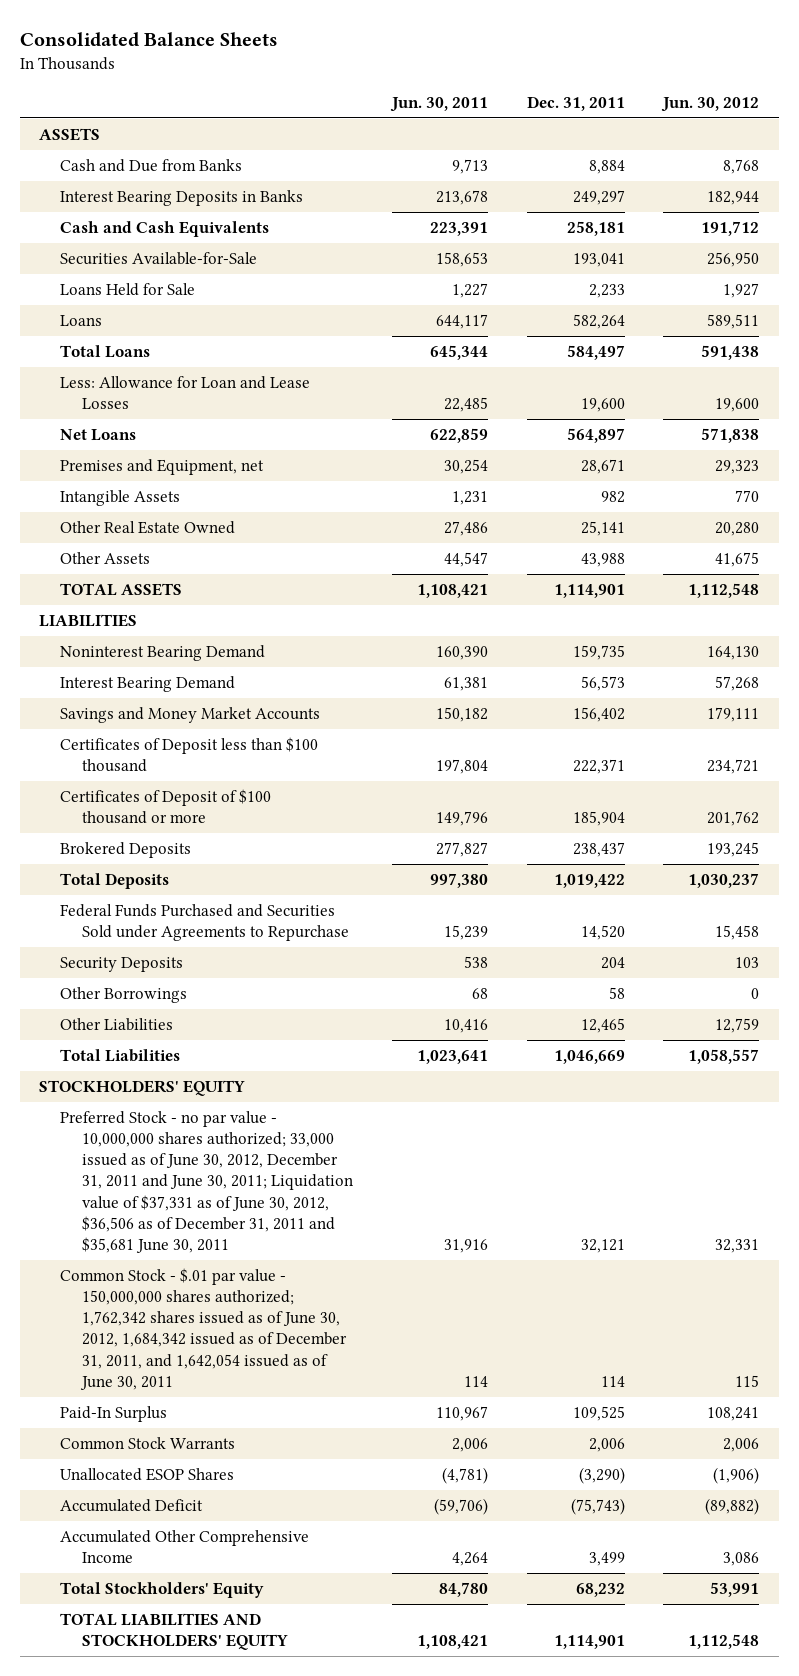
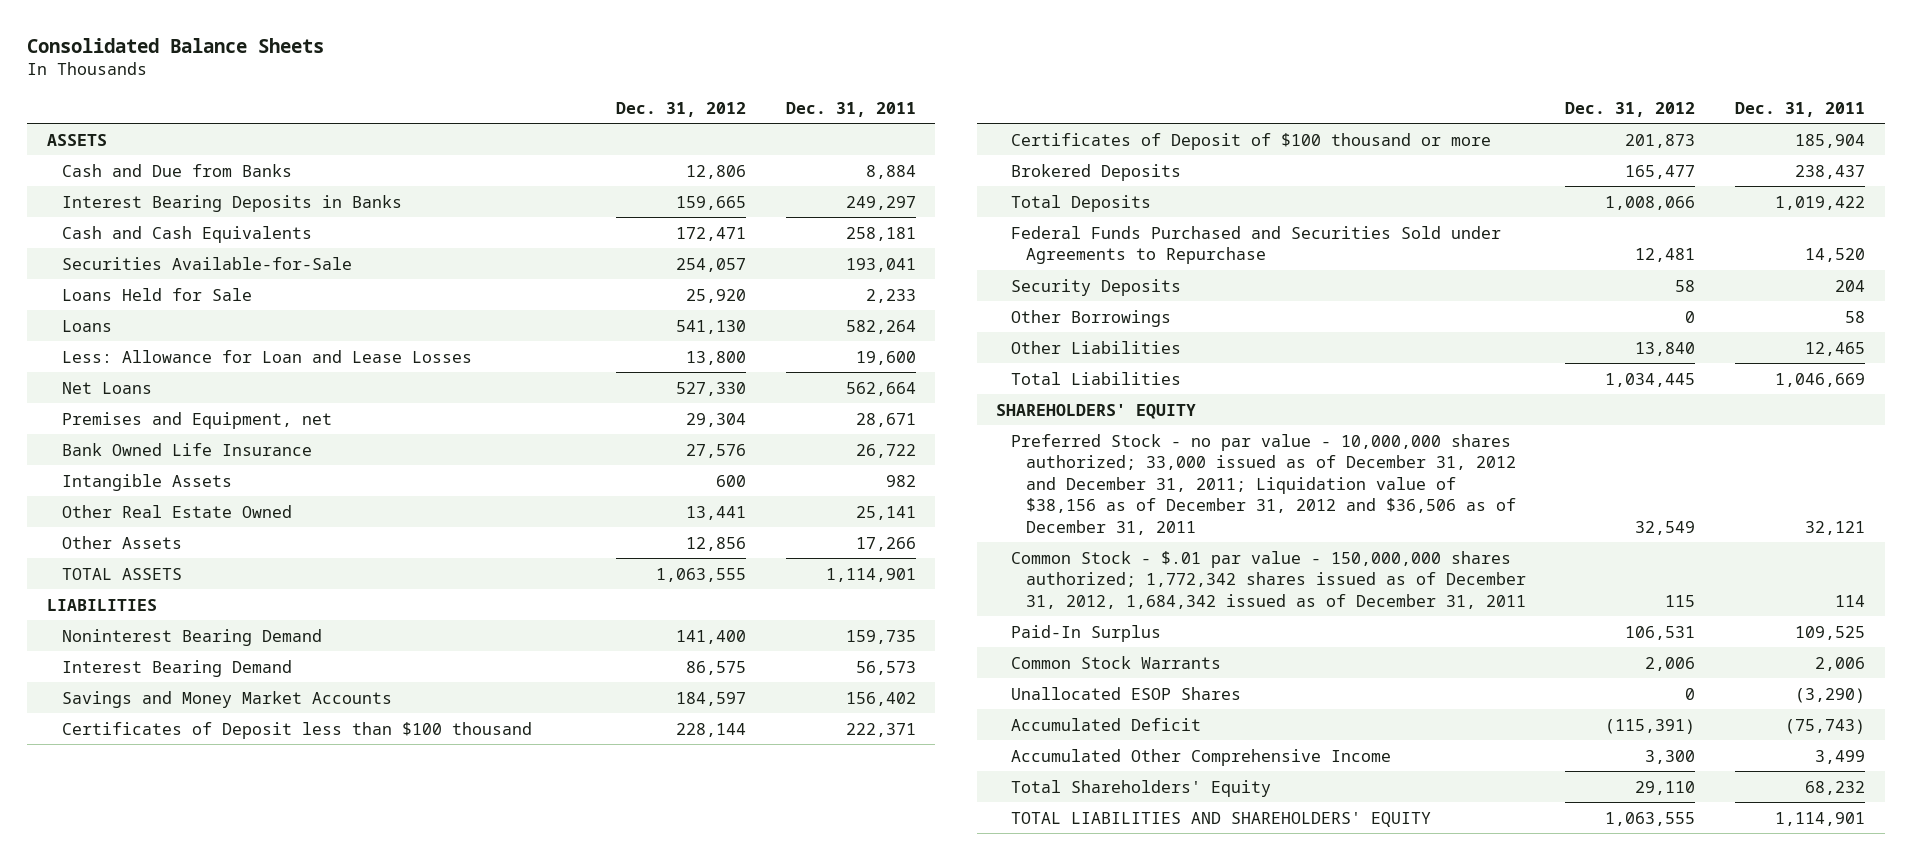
- | Jun. 30, 2011 | Dec. 31, 2011 | Jun. 30, 2012
+ | Dec. 31, 2012 | Dec. 31, 2011
- Total Loans | 645,344 | 584,497 | 591,438
- Net Loans | 622,859 | 564,897 | 571,838
+ Net Loans | 527,330 | 562,664
+ Bank Owned Life Insurance | 27,576 | 26,722
- Other Assets | 44,547 | 43,988 | 41,675
+ Other Assets | 12,856 | 17,266
- STOCKHOLDERS' EQUITY
- Preferred Stock - no par value - 10,000,000 shares authorized; 33,000 issued as of June 30, 2012, December 31, 2011 and June 30, 2011; Liquidation value of $37,331 as of June 30, 2012, $36,506 as of December 31, 2011 and $35,681 June 30, 2011 | 31,916 | 32,121 | 32,331
- Common Stock - $.01 par value - 150,000,000 shares authorized; 1,762,342 shares issued as of June 30, 2012, 1,684,342 issued as of December 31, 2011, and 1,642,054 issued as of June 30, 2011 | 114 | 114 | 115
+ SHAREHOLDERS' EQUITY
+ Preferred Stock - no par value - 10,000,000 shares authorized; 33,000 issued as of December 31, 2012 and December 31, 2011; Liquidation value of $38,156 as of December 31, 2012 and $36,506 as of December 31, 2011 | 32,549 | 32,121
+ Common Stock - $.01 par value - 150,000,000 shares authorized; 1,772,342 shares issued as of December 31, 2012, 1,684,342 issued as of December 31, 2011 | 115 | 114
- Total Stockholders' Equity | 84,780 | 68,232 | 53,991
- TOTAL LIABILITIES AND STOCKHOLDERS' EQUITY | 1,108,421 | 1,114,901 | 1,112,548
+ Total Shareholders' Equity | 29,110 | 68,232
+ TOTAL LIABILITIES AND SHAREHOLDERS' EQUITY | 1,063,555 | 1,114,901

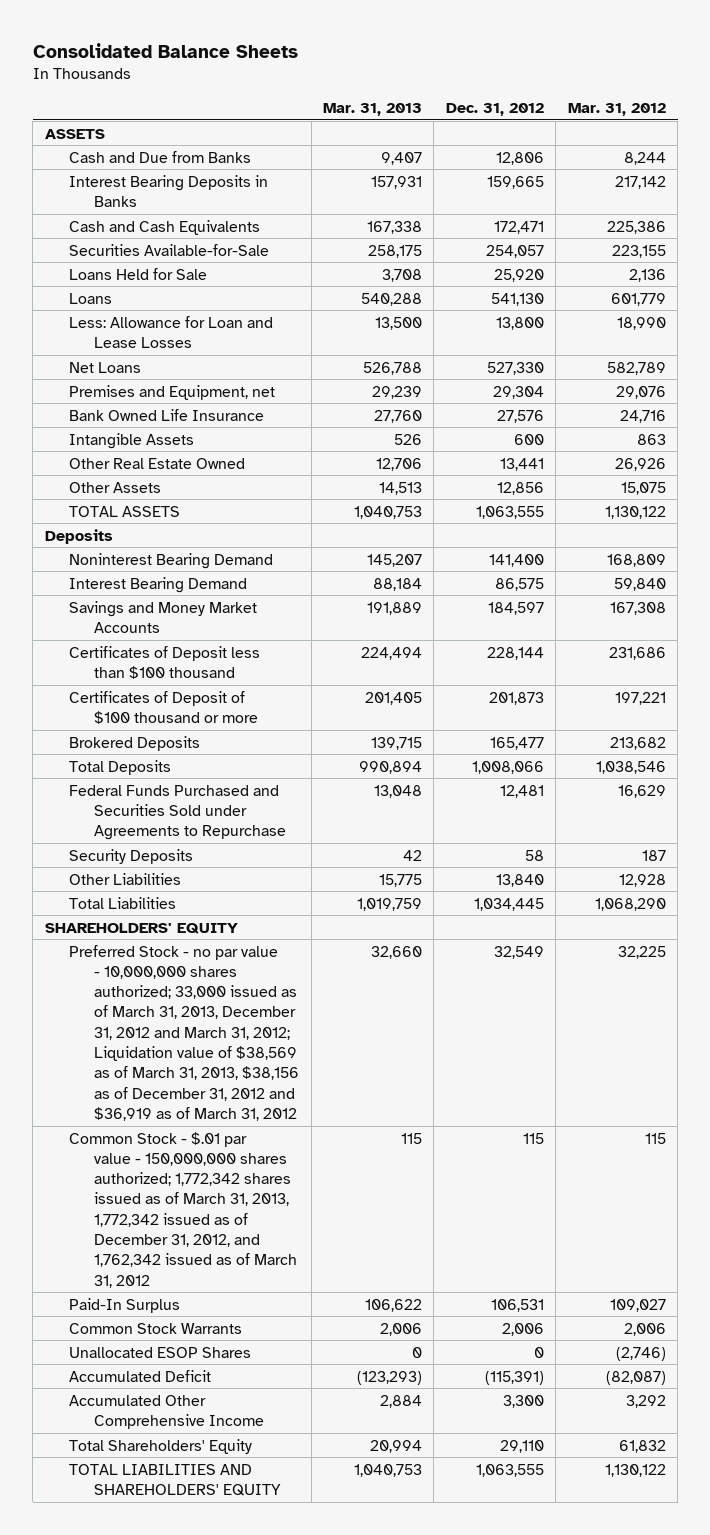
- | Dec. 31, 2012 | Dec. 31, 2011
+ | Mar. 31, 2013 | Dec. 31, 2012 | Mar. 31, 2012
- LIABILITIES
+ Deposits
- Other Borrowings | 0 | 58
- Preferred Stock - no par value - 10,000,000 shares authorized; 33,000 issued as of December 31, 2012 and December 31, 2011; Liquidation value of $38,156 as of December 31, 2012 and $36,506 as of December 31, 2011 | 32,549 | 32,121
- Common Stock - $.01 par value - 150,000,000 shares authorized; 1,772,342 shares issued as of December 31, 2012, 1,684,342 issued as of December 31, 2011 | 115 | 114
+ Preferred Stock - no par value - 10,000,000 shares authorized; 33,000 issued as of March 31, 2013, December 31, 2012 and March 31, 2012; Liquidation value of $38,569 as of March 31, 2013, $38,156 as of December 31, 2012 and $36,919 as of March 31, 2012 | 32,660 | 32,549 | 32,225
+ Common Stock - $.01 par value - 150,000,000 shares authorized; 1,772,342 shares issued as of March 31, 2013, 1,772,342 issued as of December 31, 2012, and 1,762,342 issued as of March 31, 2012 | 115 | 115 | 115

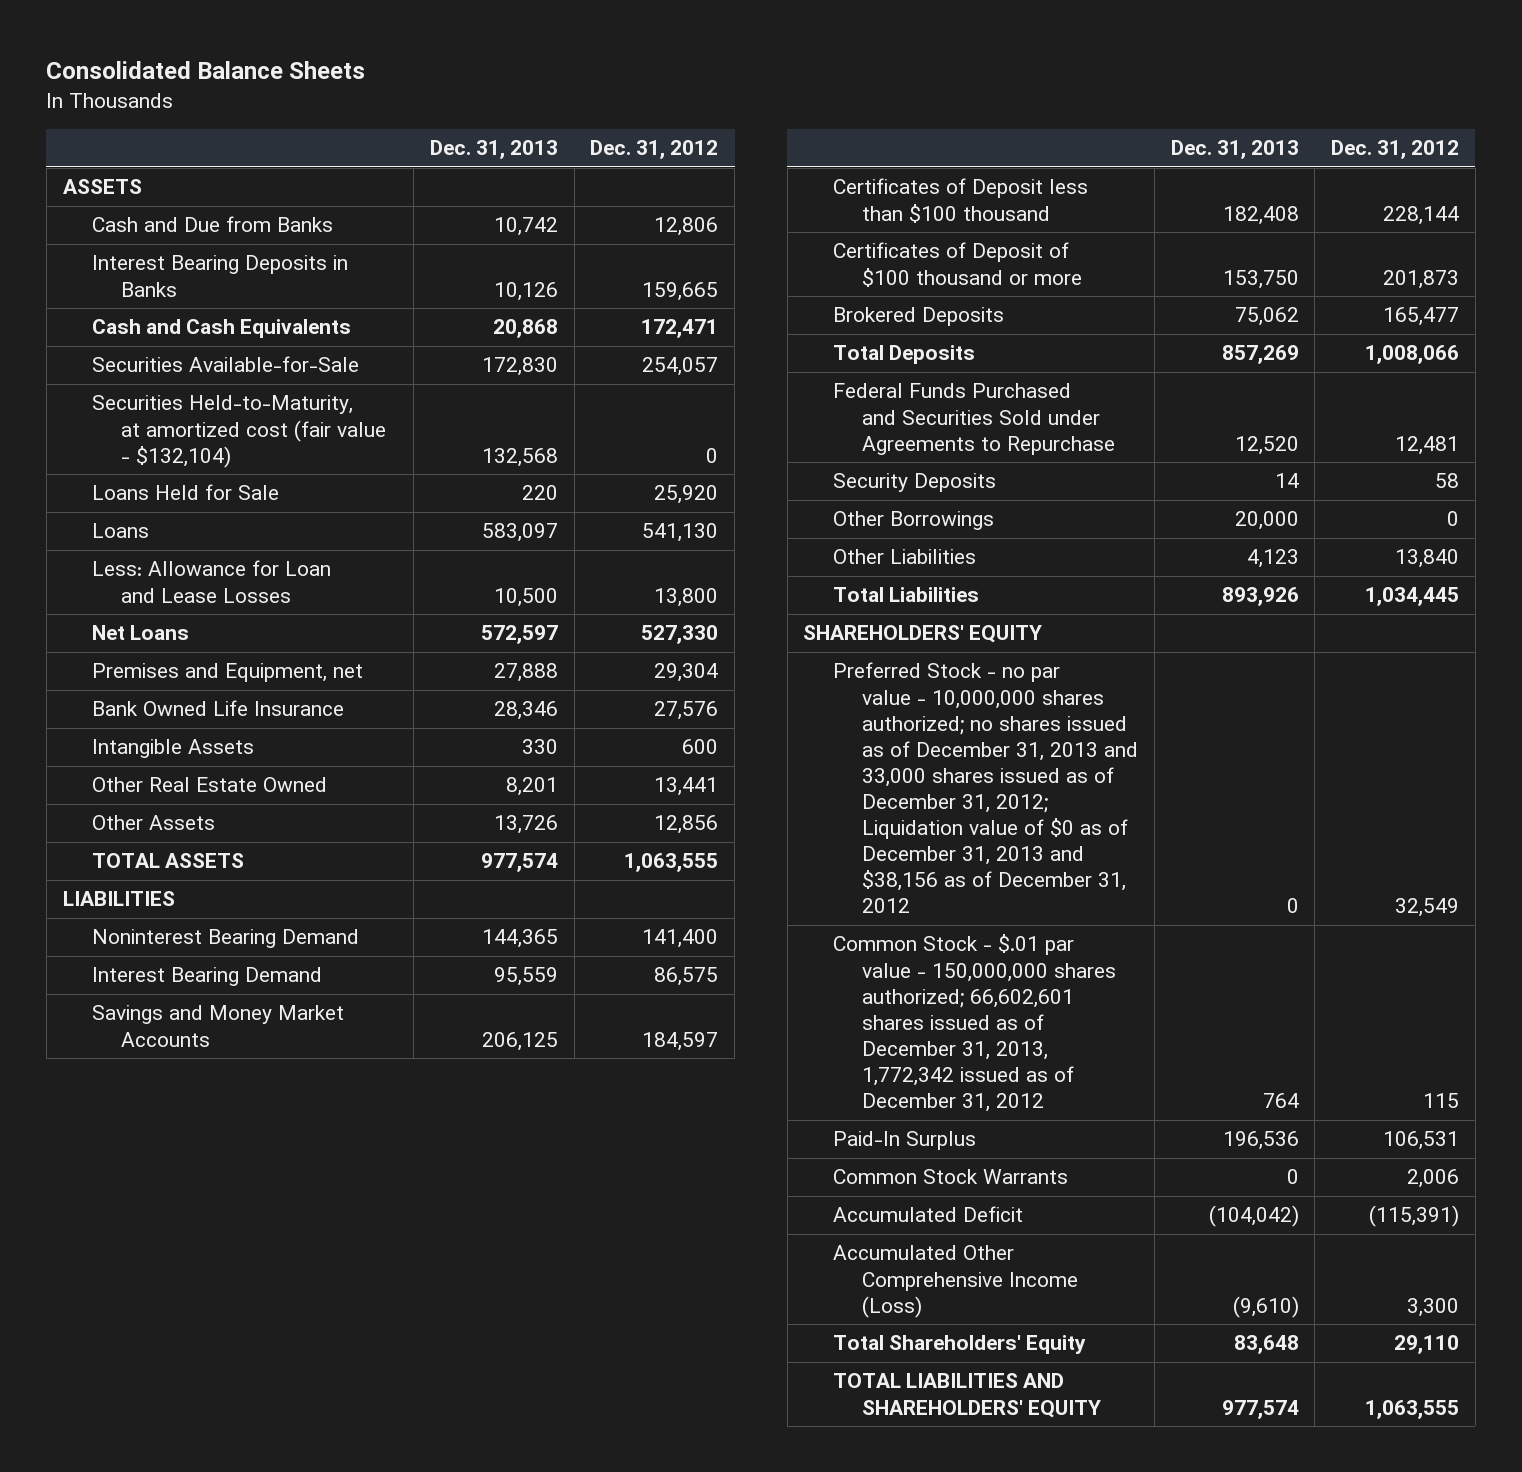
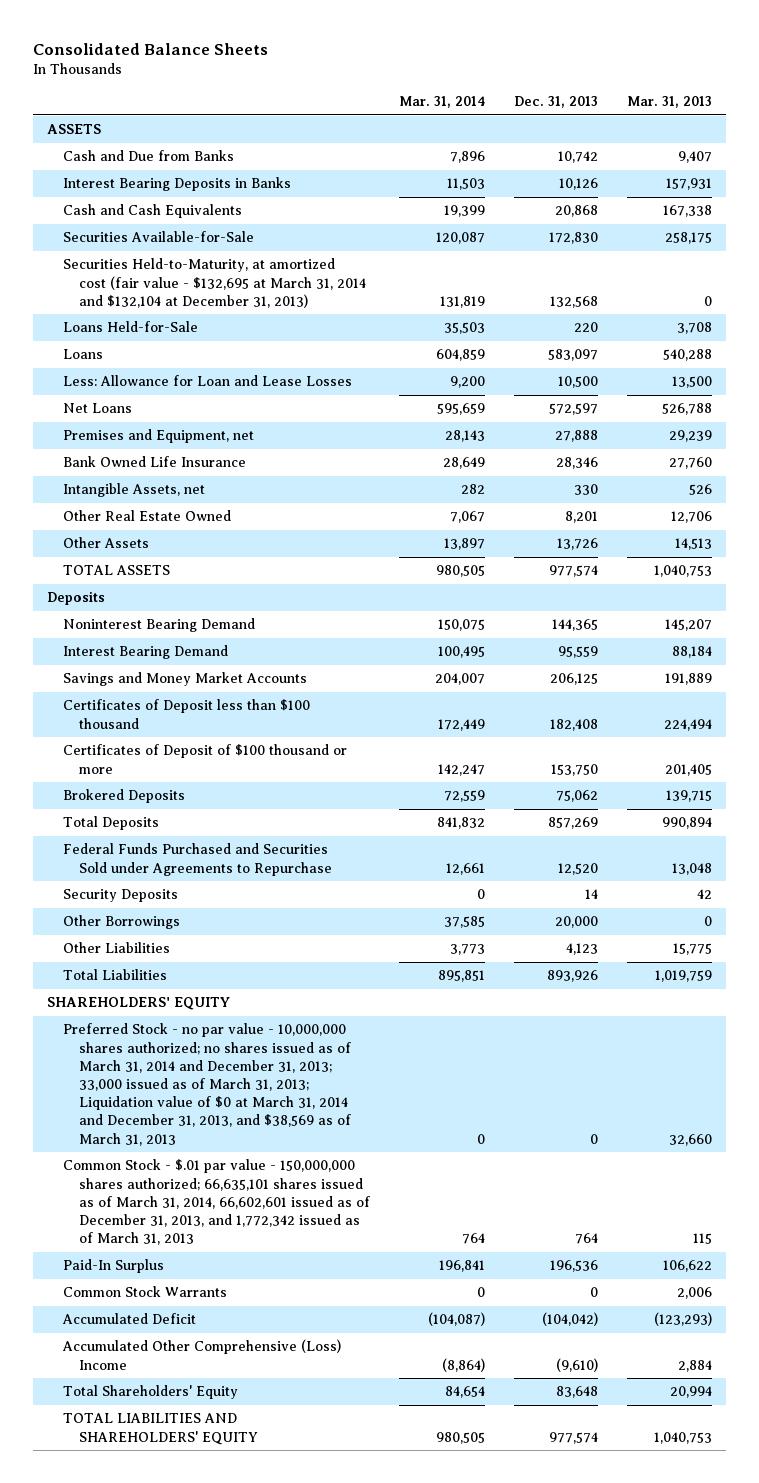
- | Dec. 31, 2013 | Dec. 31, 2012
+ | Mar. 31, 2014 | Dec. 31, 2013 | Mar. 31, 2013
- Securities Held-to-Maturity, at amortized cost (fair value - $132,104) | 132,568 | 0
- Loans Held for Sale | 220 | 25,920
+ Securities Held-to-Maturity, at amortized cost (fair value - $132,695 at March 31, 2014 and $132,104 at December 31, 2013) | 131,819 | 132,568 | 0
+ Loans Held-for-Sale | 35,503 | 220 | 3,708
- Intangible Assets | 330 | 600
+ Intangible Assets, net | 282 | 330 | 526
- LIABILITIES
+ Deposits
- Preferred Stock - no par value - 10,000,000 shares authorized; no shares issued as of December 31, 2013 and 33,000 shares issued as of December 31, 2012; Liquidation value of $0 as of December 31, 2013 and $38,156 as of December 31, 2012 | 0 | 32,549
- Common Stock - $.01 par value - 150,000,000 shares authorized; 66,602,601 shares issued as of December 31, 2013, 1,772,342 issued as of December 31, 2012 | 764 | 115
+ Preferred Stock - no par value - 10,000,000 shares authorized; no shares issued as of March 31, 2014 and December 31, 2013; 33,000 issued as of March 31, 2013; Liquidation value of $0 at March 31, 2014 and December 31, 2013, and $38,569 as of March 31, 2013 | 0 | 0 | 32,660
+ Common Stock - $.01 par value - 150,000,000 shares authorized; 66,635,101 shares issued as of March 31, 2014, 66,602,601 issued as of December 31, 2013, and 1,772,342 issued as of March 31, 2013 | 764 | 764 | 115
- Accumulated Other Comprehensive Income (Loss) | (9,610) | 3,300
+ Accumulated Other Comprehensive (Loss) Income | (8,864) | (9,610) | 2,884

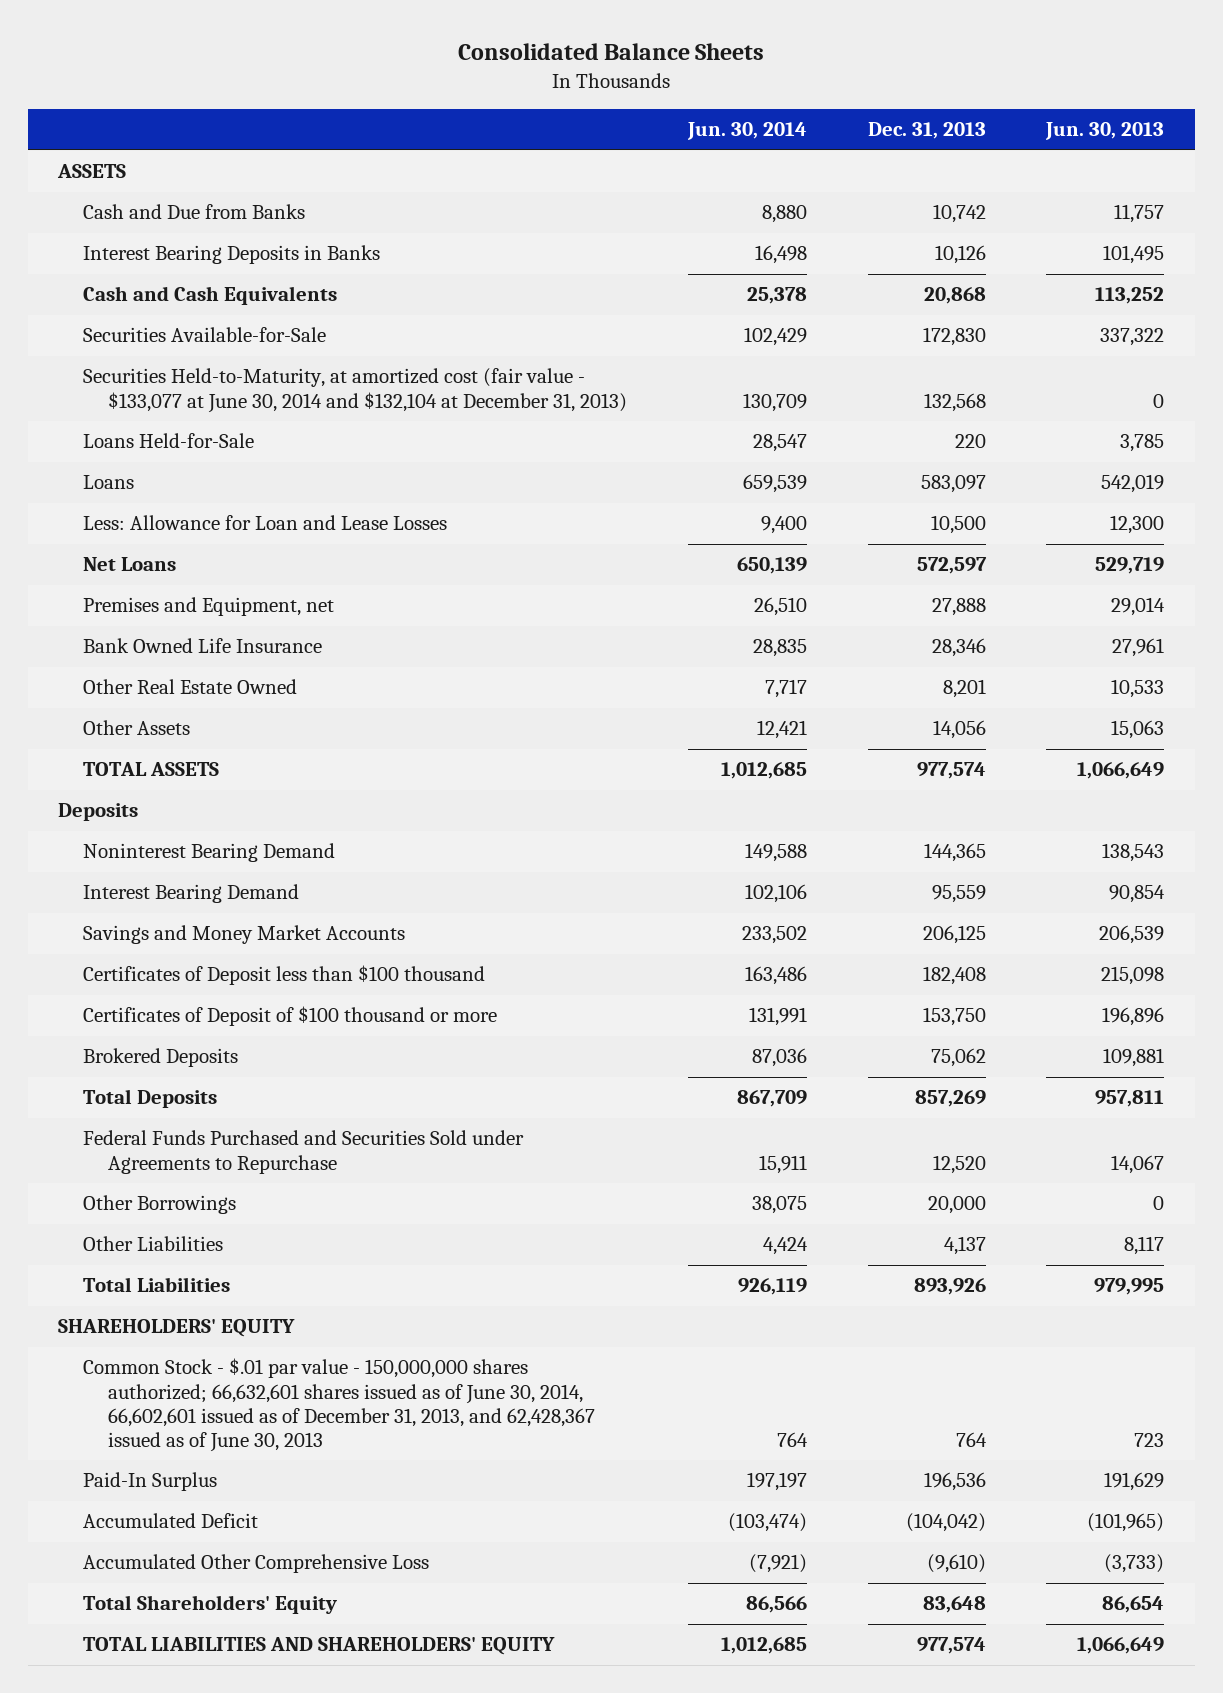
- | Mar. 31, 2014 | Dec. 31, 2013 | Mar. 31, 2013
+ | Jun. 30, 2014 | Dec. 31, 2013 | Jun. 30, 2013
- Securities Held-to-Maturity, at amortized cost (fair value - $132,695 at March 31, 2014 and $132,104 at December 31, 2013) | 131,819 | 132,568 | 0
+ Securities Held-to-Maturity, at amortized cost (fair value - $133,077 at June 30, 2014 and $132,104 at December 31, 2013) | 130,709 | 132,568 | 0
- Intangible Assets, net | 282 | 330 | 526
- Other Assets | 13,897 | 13,726 | 14,513
+ Other Assets | 12,421 | 14,056 | 15,063
- Security Deposits | 0 | 14 | 42
- Other Liabilities | 3,773 | 4,123 | 15,775
+ Other Liabilities | 4,424 | 4,137 | 8,117
- Preferred Stock - no par value - 10,000,000 shares authorized; no shares issued as of March 31, 2014 and December 31, 2013; 33,000 issued as of March 31, 2013; Liquidation value of $0 at March 31, 2014 and December 31, 2013, and $38,569 as of March 31, 2013 | 0 | 0 | 32,660
- Common Stock - $.01 par value - 150,000,000 shares authorized; 66,635,101 shares issued as of March 31, 2014, 66,602,601 issued as of December 31, 2013, and 1,772,342 issued as of March 31, 2013 | 764 | 764 | 115
+ Common Stock - $.01 par value - 150,000,000 shares authorized; 66,632,601 shares issued as of June 30, 2014, 66,602,601 issued as of December 31, 2013, and 62,428,367 issued as of June 30, 2013 | 764 | 764 | 723
- Common Stock Warrants | 0 | 0 | 2,006
- Accumulated Other Comprehensive (Loss) Income | (8,864) | (9,610) | 2,884
+ Accumulated Other Comprehensive Loss | (7,921) | (9,610) | (3,733)

